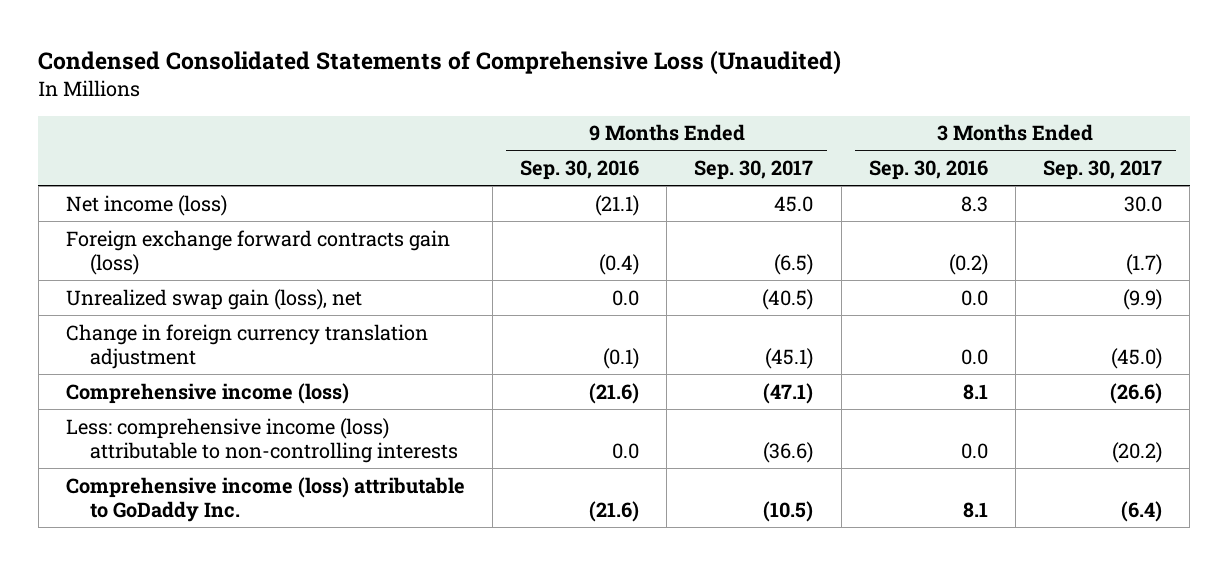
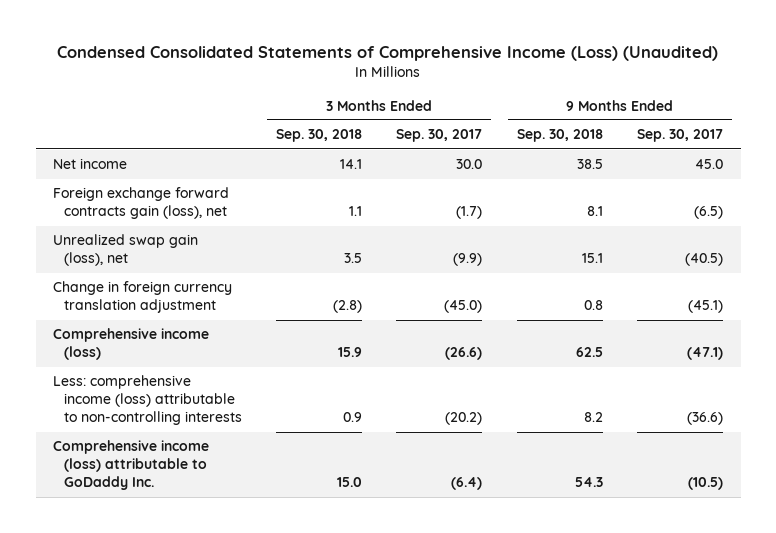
- Condensed Consolidated Statements of Comprehensive Loss (Unaudited)
+ Condensed Consolidated Statements of Comprehensive Income (Loss) (Unaudited)
- | 9 Months Ended Sep. 30, 2016 | 9 Months Ended Sep. 30, 2017 | 3 Months Ended Sep. 30, 2016 | 3 Months Ended Sep. 30, 2017
+ | 3 Months Ended Sep. 30, 2018 | 3 Months Ended Sep. 30, 2017 | 9 Months Ended Sep. 30, 2018 | 9 Months Ended Sep. 30, 2017
- Net income (loss) | (21.1) | 45.0 | 8.3 | 30.0
- Foreign exchange forward contracts gain (loss) | (0.4) | (6.5) | (0.2) | (1.7)
+ Net income | 14.1 | 30.0 | 38.5 | 45.0
+ Foreign exchange forward contracts gain (loss), net | 1.1 | (1.7) | 8.1 | (6.5)

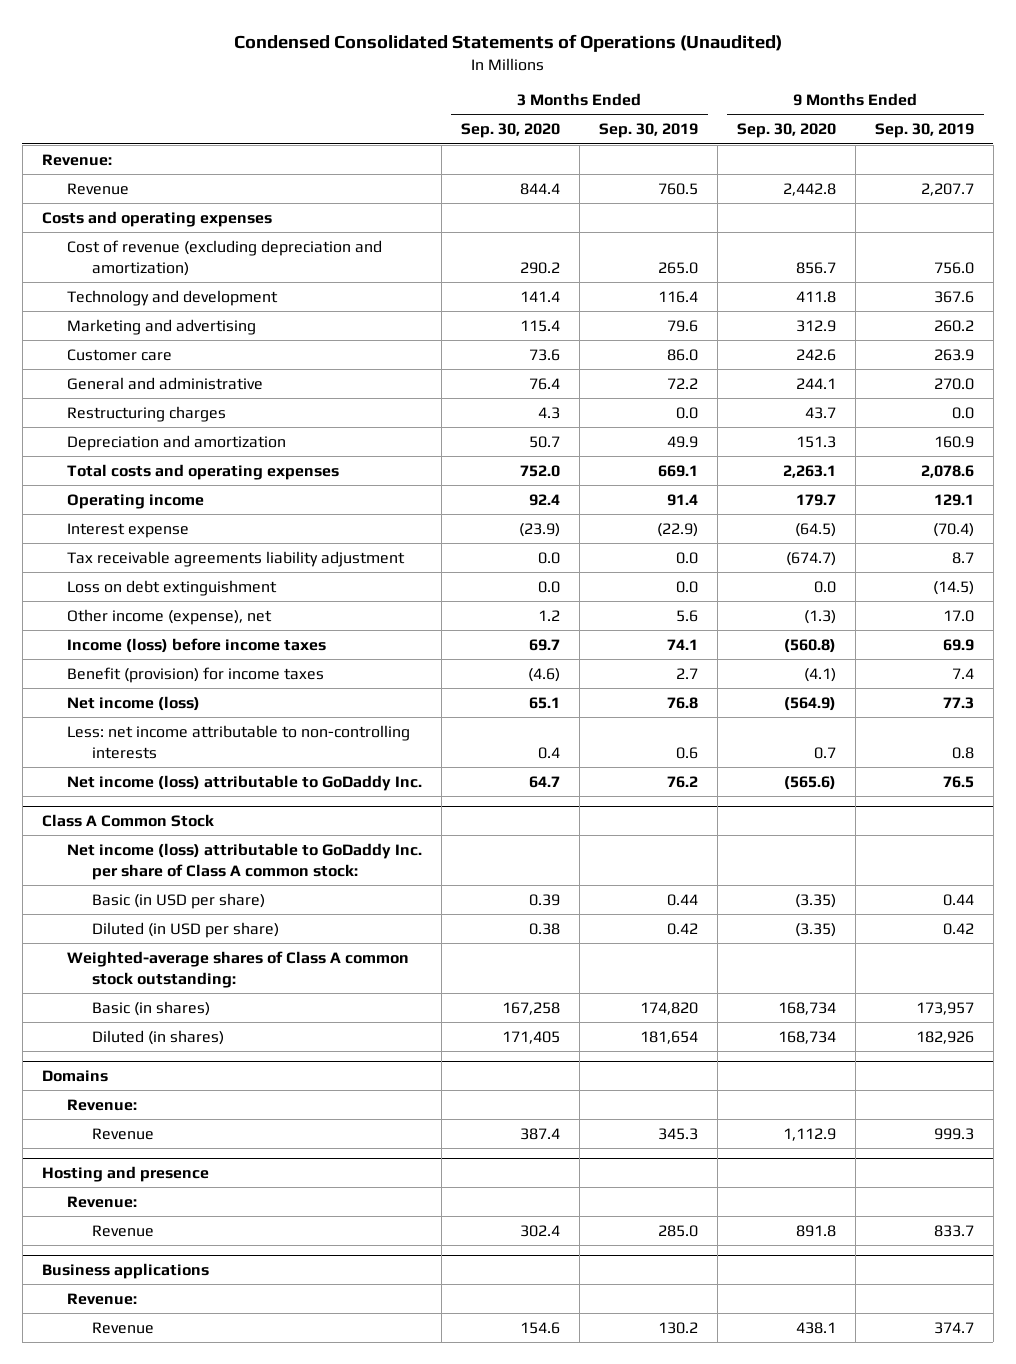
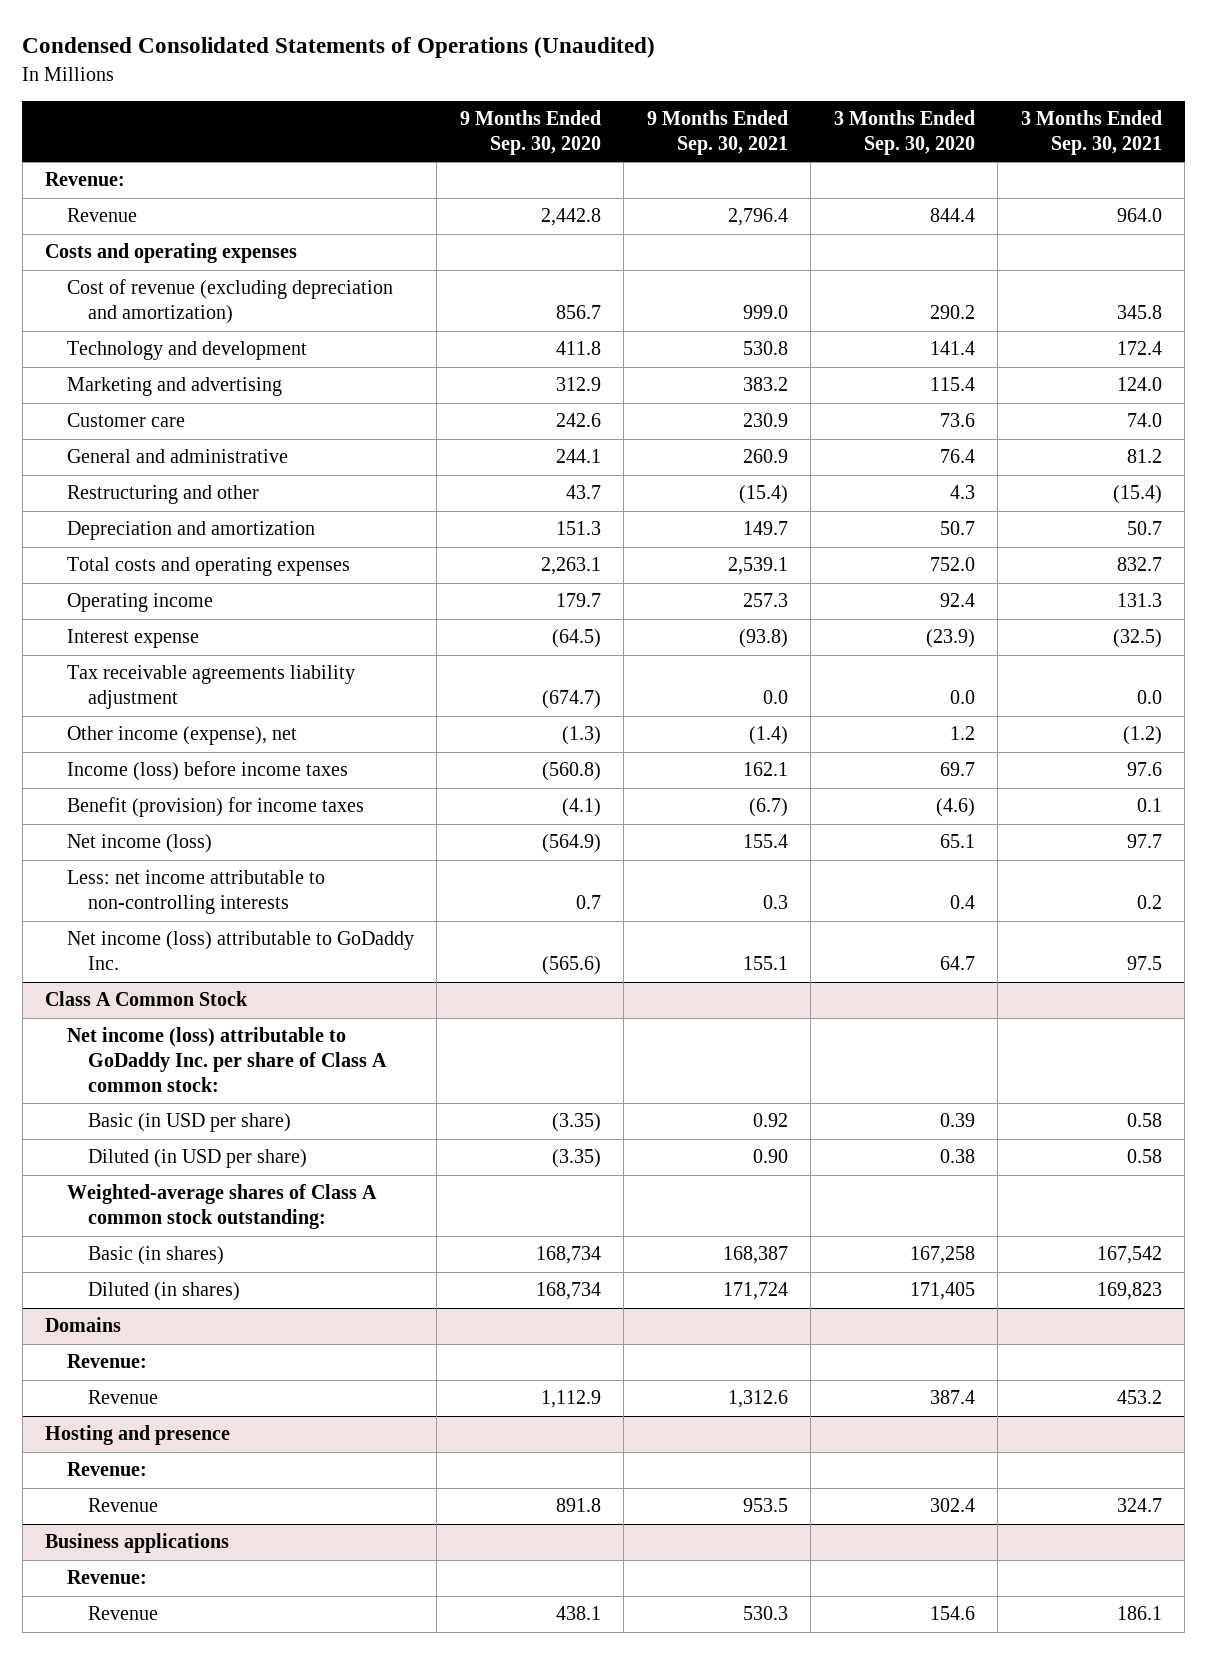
- | 3 Months Ended Sep. 30, 2020 | 3 Months Ended Sep. 30, 2019 | 9 Months Ended Sep. 30, 2020 | 9 Months Ended Sep. 30, 2019
+ | 9 Months Ended Sep. 30, 2020 | 9 Months Ended Sep. 30, 2021 | 3 Months Ended Sep. 30, 2020 | 3 Months Ended Sep. 30, 2021
- Restructuring charges | 4.3 | 0.0 | 43.7 | 0.0
+ Restructuring and other | 43.7 | (15.4) | 4.3 | (15.4)
- Loss on debt extinguishment | 0.0 | 0.0 | 0.0 | (14.5)

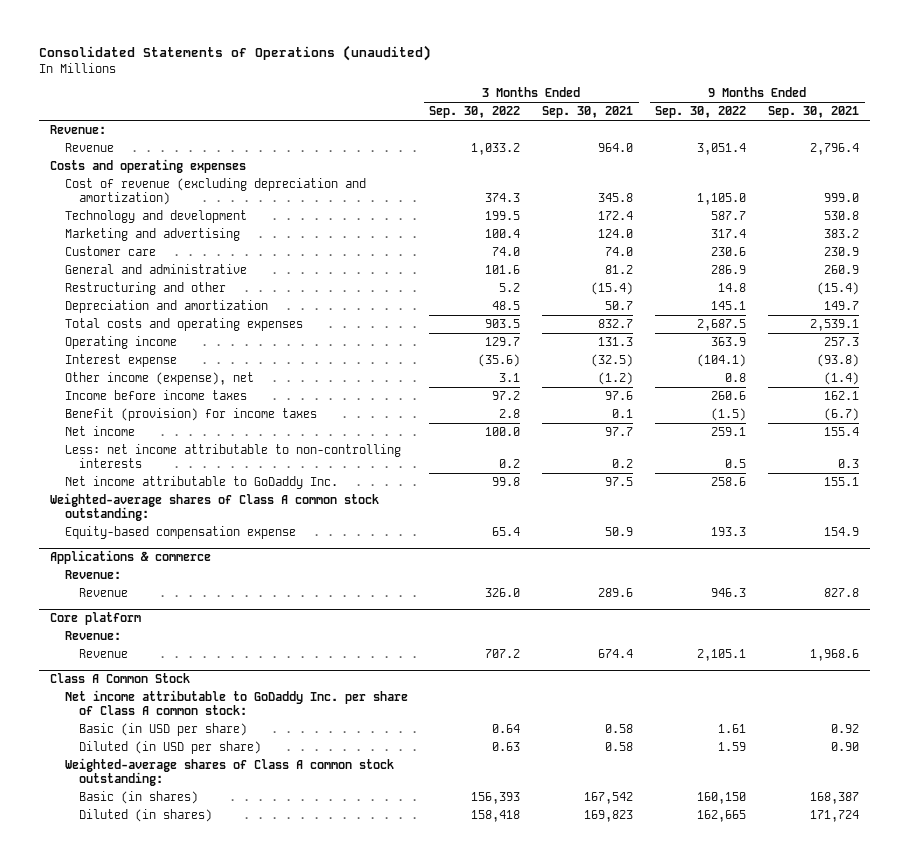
- Condensed Consolidated Statements of Operations (Unaudited)
+ Consolidated Statements of Operations (unaudited)
- | 9 Months Ended Sep. 30, 2020 | 9 Months Ended Sep. 30, 2021 | 3 Months Ended Sep. 30, 2020 | 3 Months Ended Sep. 30, 2021
+ | 3 Months Ended Sep. 30, 2022 | 3 Months Ended Sep. 30, 2021 | 9 Months Ended Sep. 30, 2022 | 9 Months Ended Sep. 30, 2021
- Tax receivable agreements liability adjustment | (674.7) | 0.0 | 0.0 | 0.0
- Income (loss) before income taxes | (560.8) | 162.1 | 69.7 | 97.6
+ Income before income taxes | 97.2 | 97.6 | 260.6 | 162.1
- Net income (loss) | (564.9) | 155.4 | 65.1 | 97.7
+ Net income | 100.0 | 97.7 | 259.1 | 155.4
- Net income (loss) attributable to GoDaddy Inc. | (565.6) | 155.1 | 64.7 | 97.5
+ Net income attributable to GoDaddy Inc. | 99.8 | 97.5 | 258.6 | 155.1
+ Weighted-average shares of Class A common stock outstanding:
+ Equity-based compensation expense | 65.4 | 50.9 | 193.3 | 154.9
+ Applications & commerce
+ Revenue:
+ Revenue | 326.0 | 289.6 | 946.3 | 827.8
+ Core platform
+ Revenue:
+ Revenue | 707.2 | 674.4 | 2,105.1 | 1,968.6
@ Class A Common Stock
- Net income (loss) attributable to GoDaddy Inc. per share of Class A common stock:
+ Net income attributable to GoDaddy Inc. per share of Class A common stock:
- Domains
- Revenue:
- Revenue | 1,112.9 | 1,312.6 | 387.4 | 453.2
- Hosting and presence
- Revenue:
- Revenue | 891.8 | 953.5 | 302.4 | 324.7
- Business applications
- Revenue:
- Revenue | 438.1 | 530.3 | 154.6 | 186.1

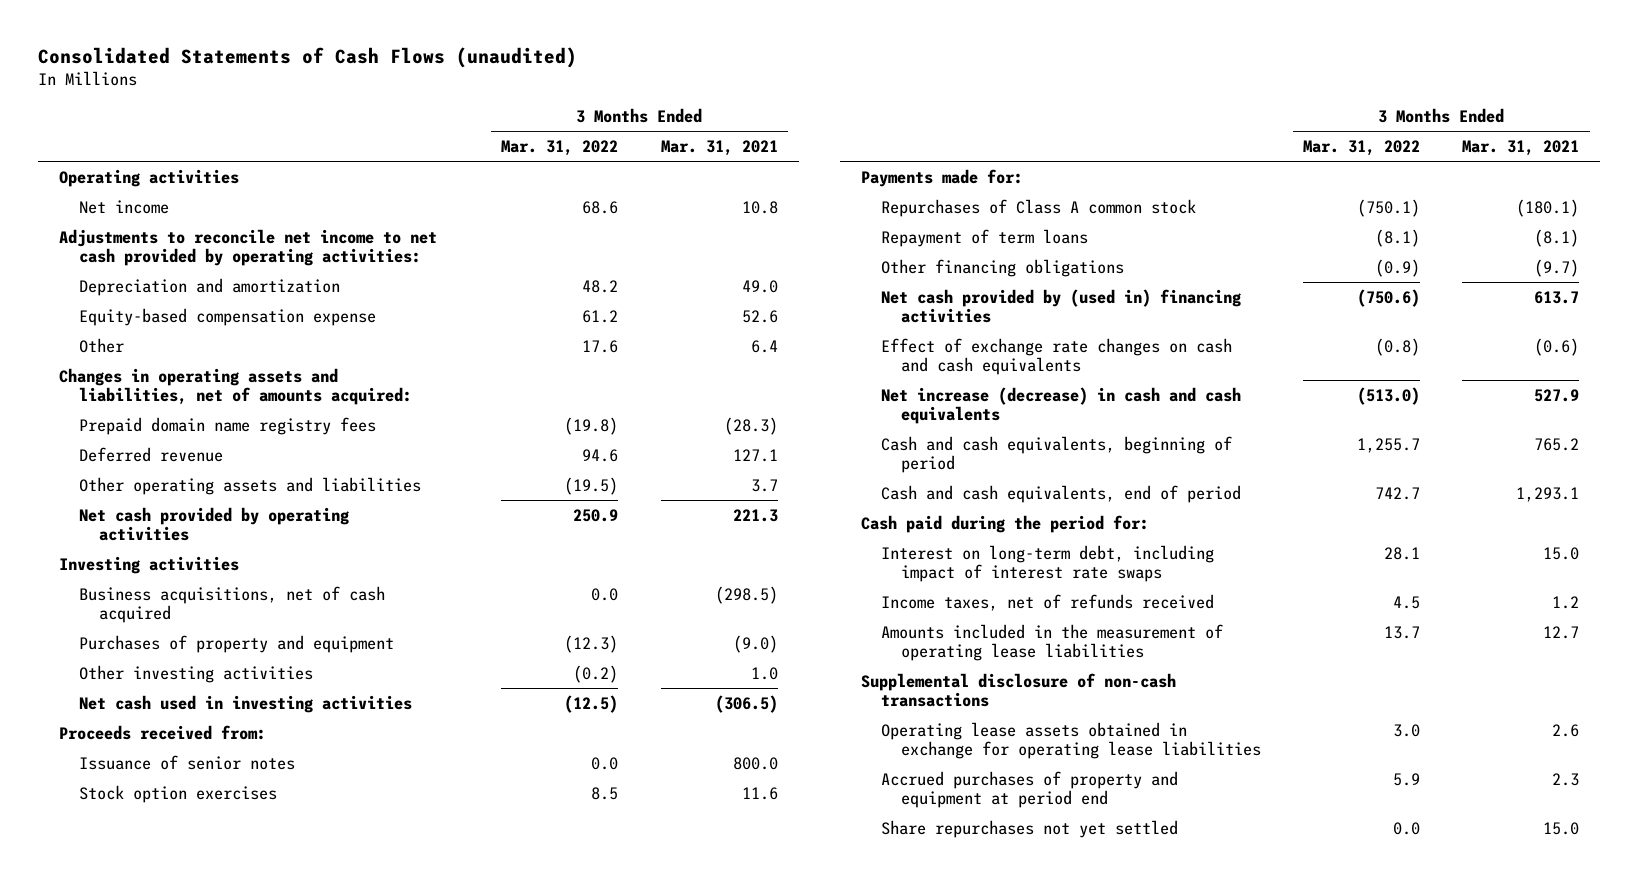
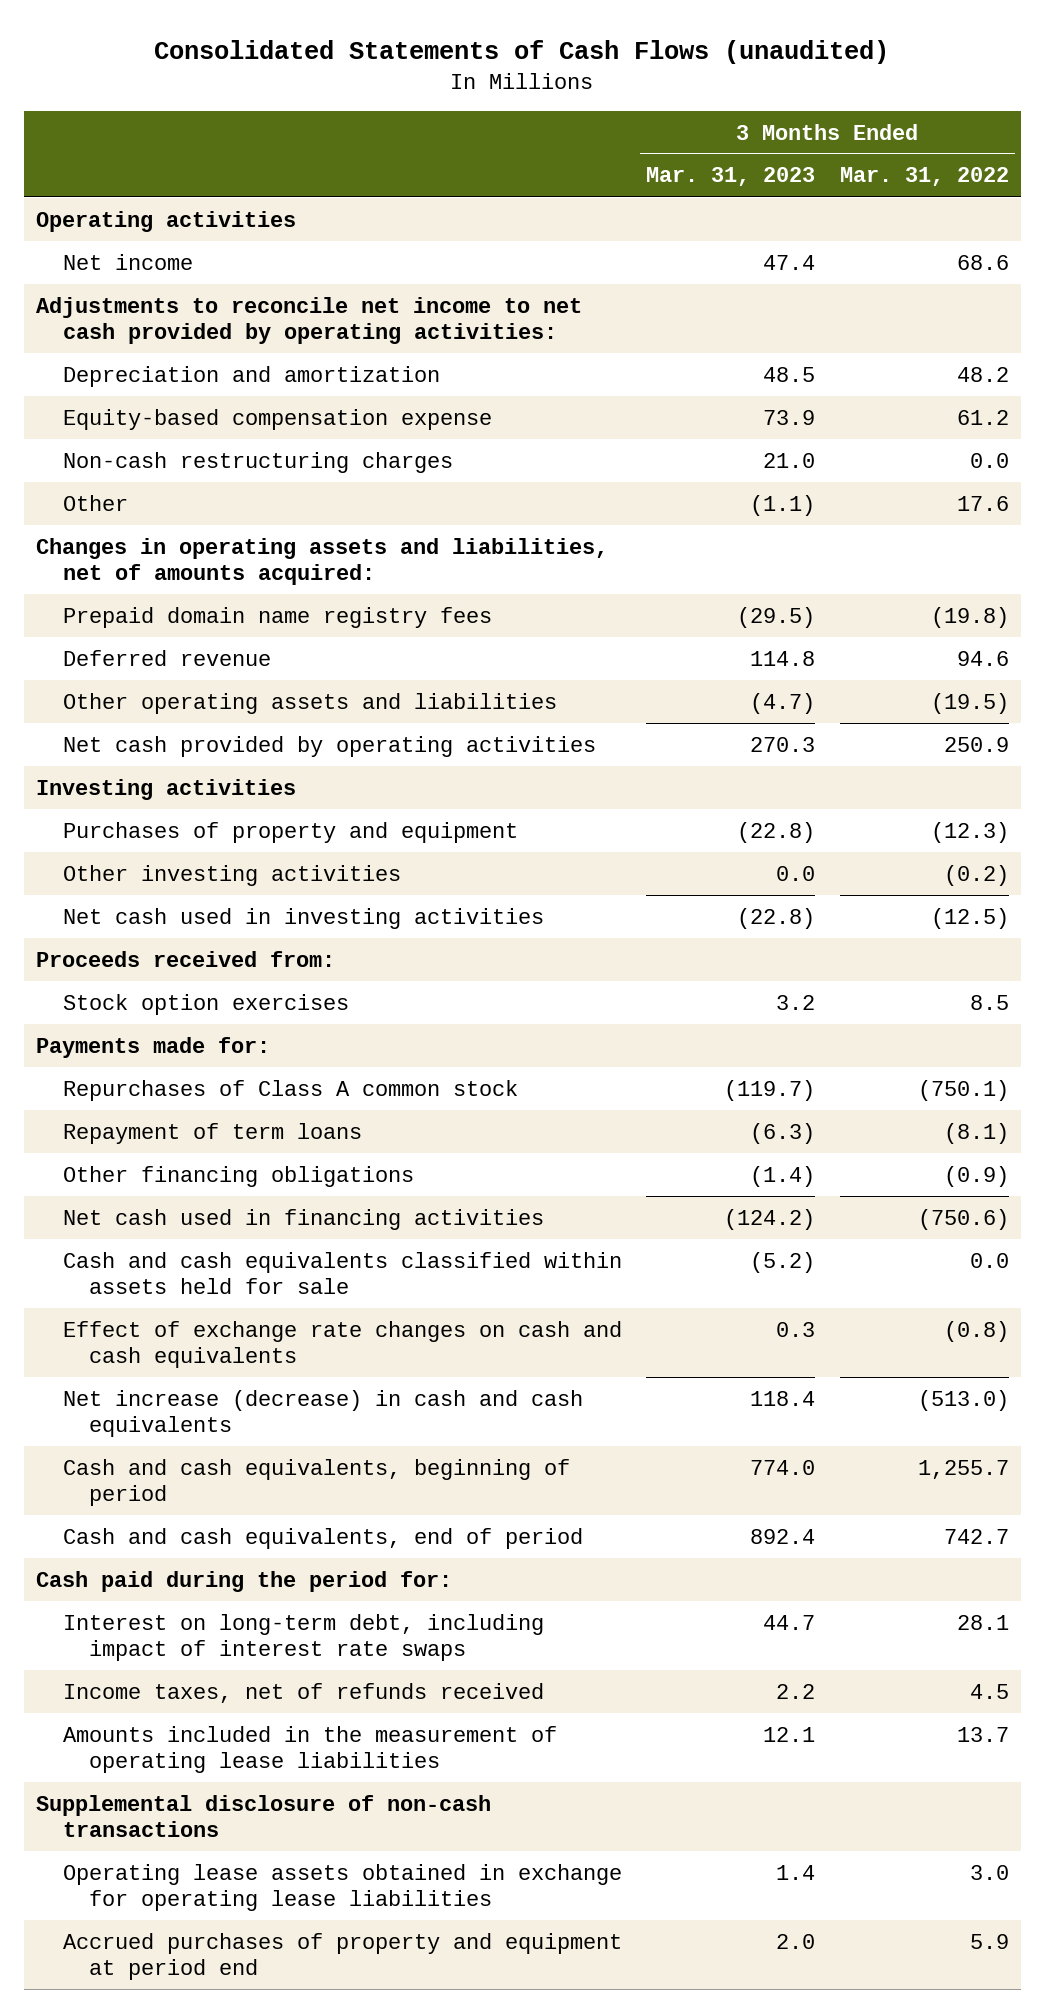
- | 3 Months Ended Mar. 31, 2022 | 3 Months Ended Mar. 31, 2021
+ | 3 Months Ended Mar. 31, 2023 | 3 Months Ended Mar. 31, 2022
+ Non-cash restructuring charges | 21.0 | 0.0
- Business acquisitions, net of cash acquired | 0.0 | (298.5)
- Issuance of senior notes | 0.0 | 800.0
- Net cash provided by (used in) financing activities | (750.6) | 613.7
+ Net cash used in financing activities | (124.2) | (750.6)
+ Cash and cash equivalents classified within assets held for sale | (5.2) | 0.0
- Share repurchases not yet settled | 0.0 | 15.0

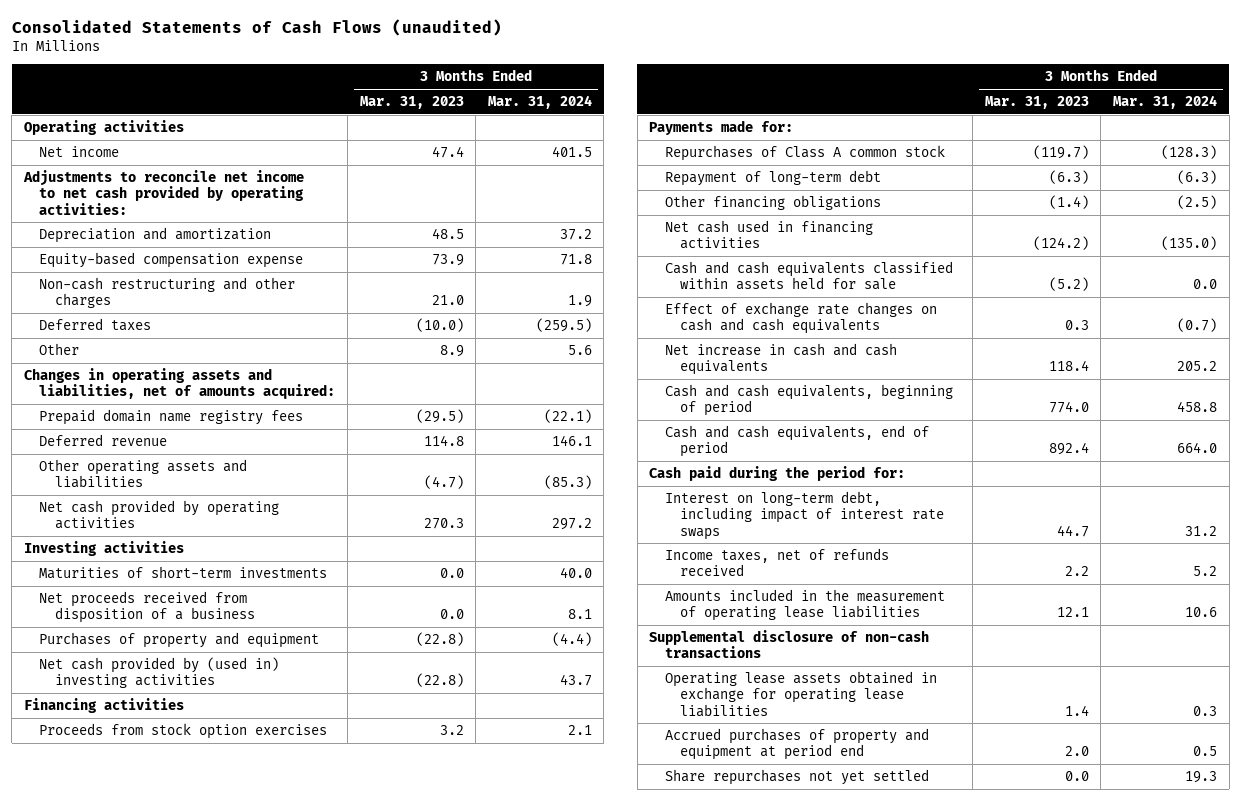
- | 3 Months Ended Mar. 31, 2023 | 3 Months Ended Mar. 31, 2022
+ | 3 Months Ended Mar. 31, 2023 | 3 Months Ended Mar. 31, 2024
- Non-cash restructuring charges | 21.0 | 0.0
- Other | (1.1) | 17.6
+ Non-cash restructuring and other charges | 21.0 | 1.9
+ Deferred taxes | (10.0) | (259.5)
+ Other | 8.9 | 5.6
+ Maturities of short-term investments | 0.0 | 40.0
+ Net proceeds received from disposition of a business | 0.0 | 8.1
- Other investing activities | 0.0 | (0.2)
- Net cash used in investing activities | (22.8) | (12.5)
- Proceeds received from:
- Stock option exercises | 3.2 | 8.5
+ Net cash provided by (used in) investing activities | (22.8) | 43.7
+ Financing activities
+ Proceeds from stock option exercises | 3.2 | 2.1
- Repayment of term loans | (6.3) | (8.1)
+ Repayment of long-term debt | (6.3) | (6.3)
- Net increase (decrease) in cash and cash equivalents | 118.4 | (513.0)
+ Net increase in cash and cash equivalents | 118.4 | 205.2
+ Share repurchases not yet settled | 0.0 | 19.3

